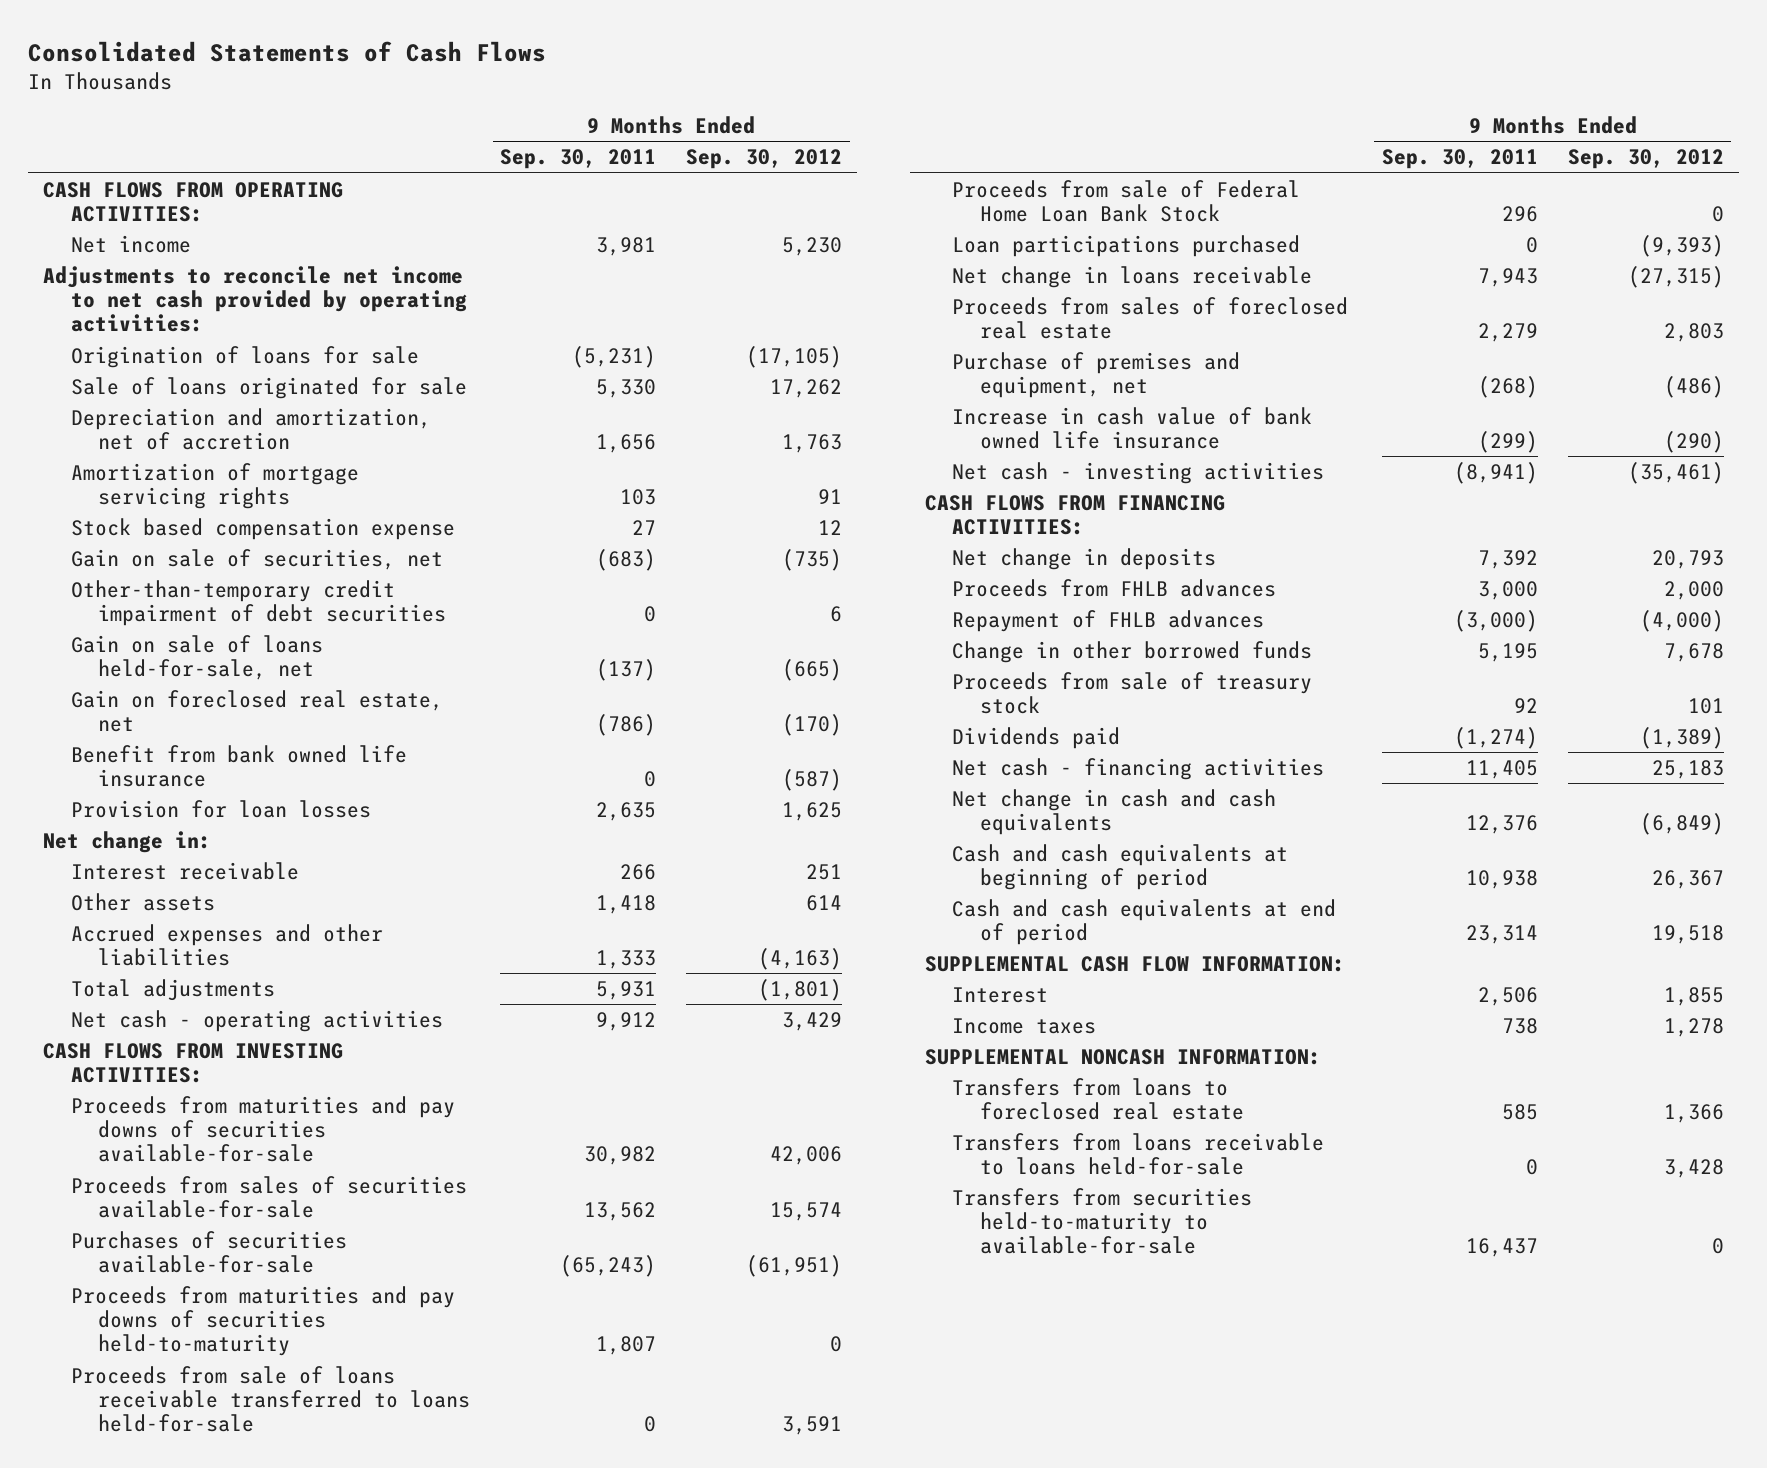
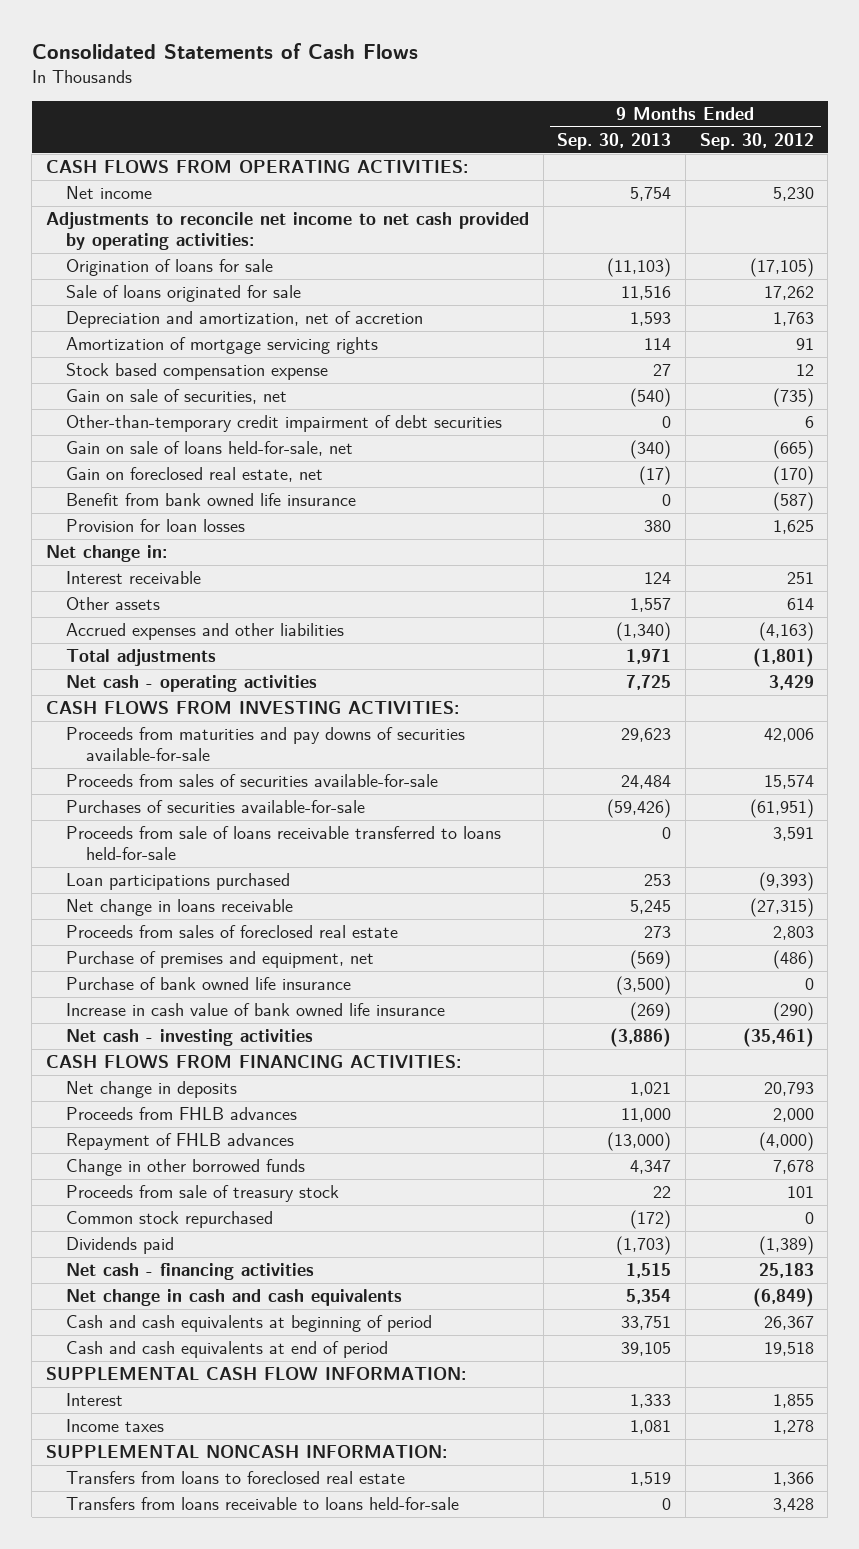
- | 9 Months Ended Sep. 30, 2011 | 9 Months Ended Sep. 30, 2012
+ | 9 Months Ended Sep. 30, 2013 | 9 Months Ended Sep. 30, 2012
- Proceeds from maturities and pay downs of securities held-to-maturity | 1,807 | 0
- Proceeds from sale of Federal Home Loan Bank Stock | 296 | 0
+ Purchase of bank owned life insurance | (3,500) | 0
+ Common stock repurchased | (172) | 0
- Transfers from securities held-to-maturity to available-for-sale | 16,437 | 0

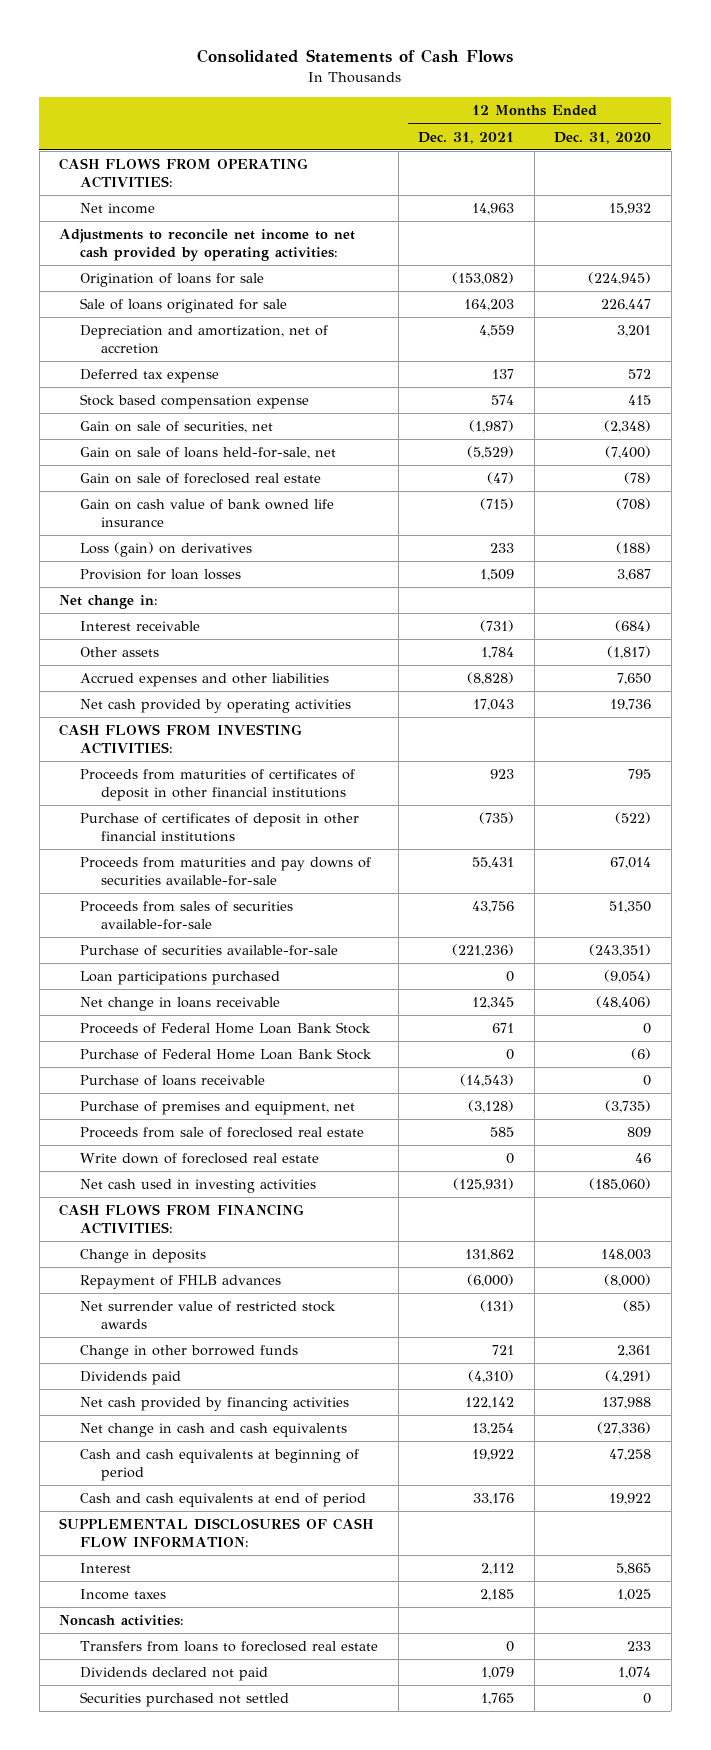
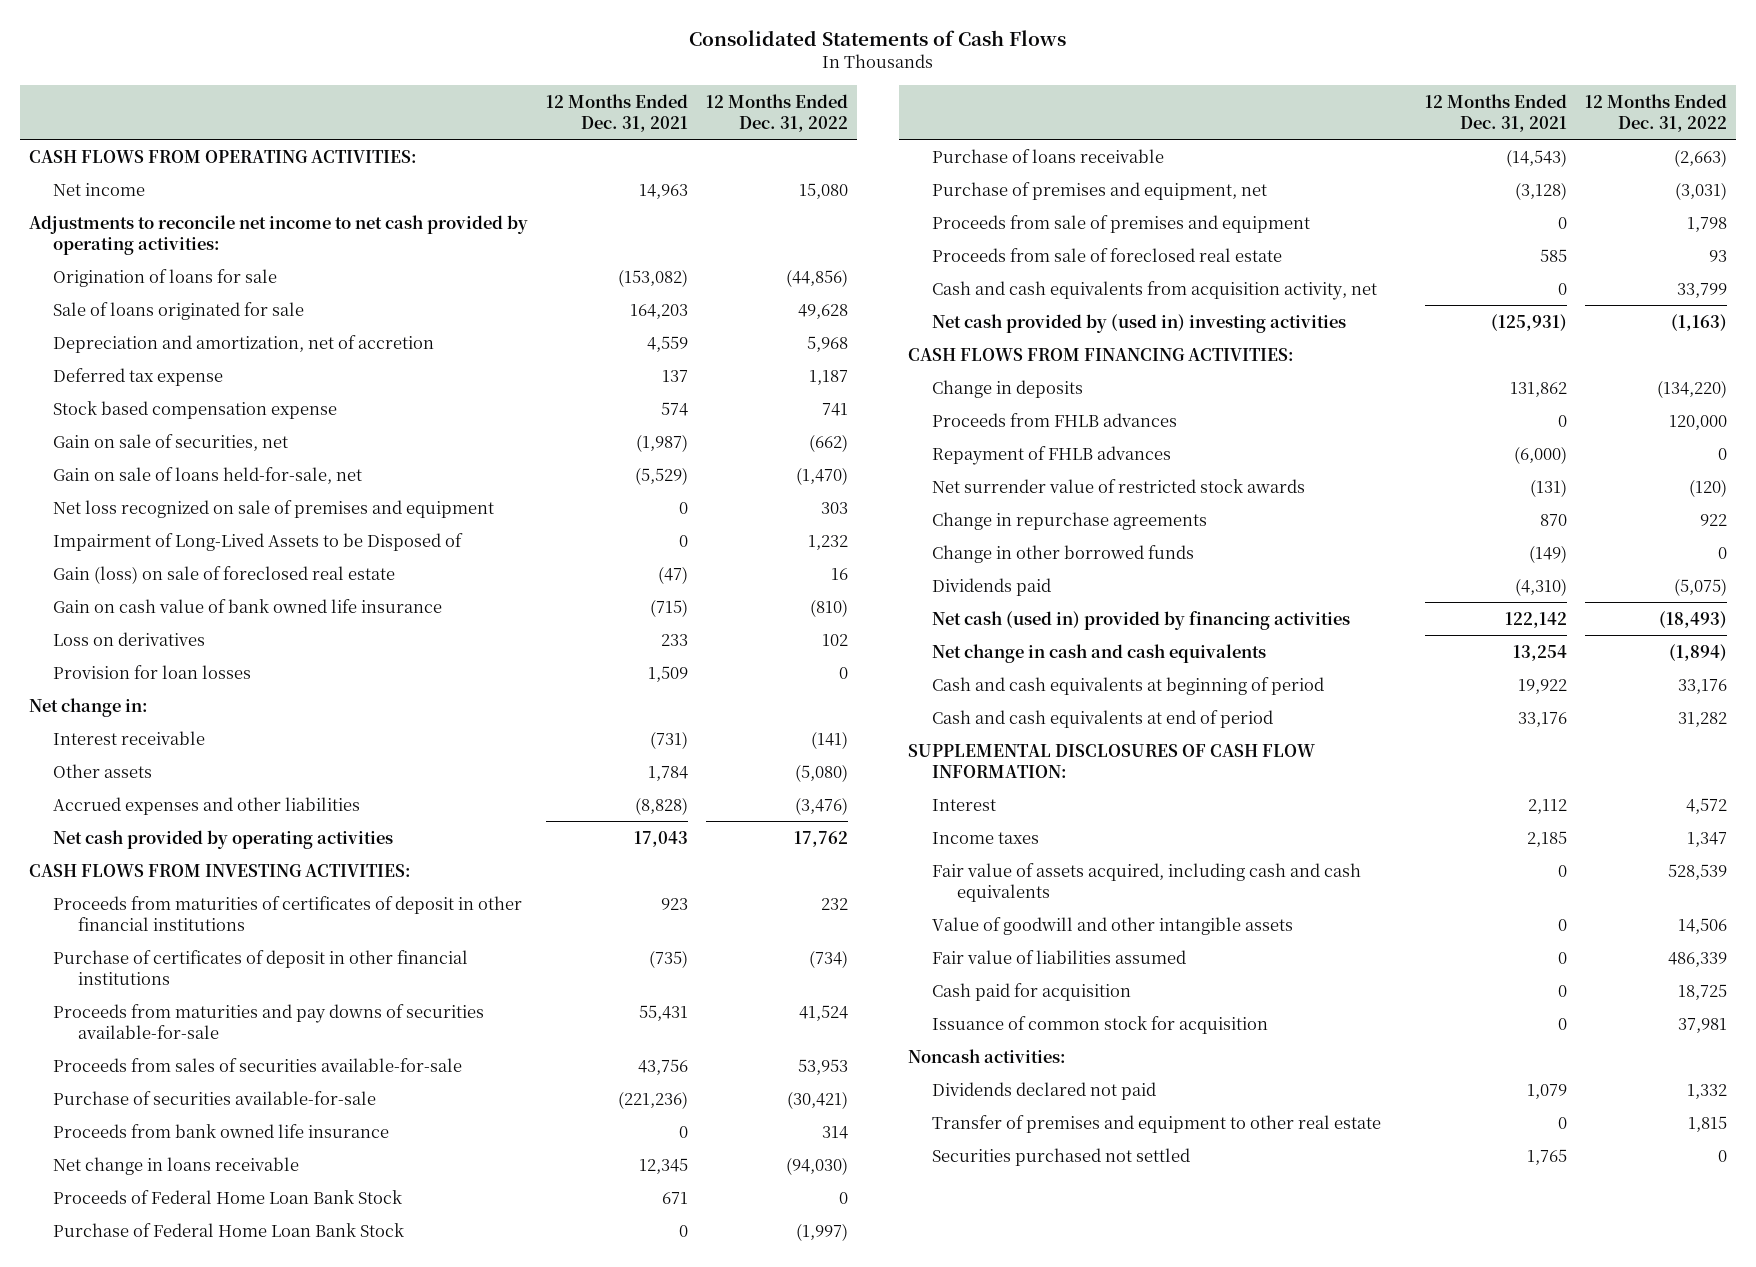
- | 12 Months Ended Dec. 31, 2021 | 12 Months Ended Dec. 31, 2020
+ | 12 Months Ended Dec. 31, 2021 | 12 Months Ended Dec. 31, 2022
- Gain on sale of foreclosed real estate | (47) | (78)
+ Net loss recognized on sale of premises and equipment | 0 | 303
+ Impairment of Long-Lived Assets to be Disposed of | 0 | 1,232
+ Gain (loss) on sale of foreclosed real estate | (47) | 16
- Loss (gain) on derivatives | 233 | (188)
+ Loss on derivatives | 233 | 102
- Loan participations purchased | 0 | (9,054)
+ Proceeds from bank owned life insurance | 0 | 314
+ Proceeds from sale of premises and equipment | 0 | 1,798
- Write down of foreclosed real estate | 0 | 46
- Net cash used in investing activities | (125,931) | (185,060)
+ Cash and cash equivalents from acquisition activity, net | 0 | 33,799
+ Net cash provided by (used in) investing activities | (125,931) | (1,163)
+ Proceeds from FHLB advances | 0 | 120,000
- Change in other borrowed funds | 721 | 2,361
+ Change in repurchase agreements | 870 | 922
+ Change in other borrowed funds | (149) | 0
- Net cash provided by financing activities | 122,142 | 137,988
+ Net cash (used in) provided by financing activities | 122,142 | (18,493)
+ Fair value of assets acquired, including cash and cash equivalents | 0 | 528,539
+ Value of goodwill and other intangible assets | 0 | 14,506
+ Fair value of liabilities assumed | 0 | 486,339
+ Cash paid for acquisition | 0 | 18,725
+ Issuance of common stock for acquisition | 0 | 37,981
- Transfers from loans to foreclosed real estate | 0 | 233
+ Transfer of premises and equipment to other real estate | 0 | 1,815

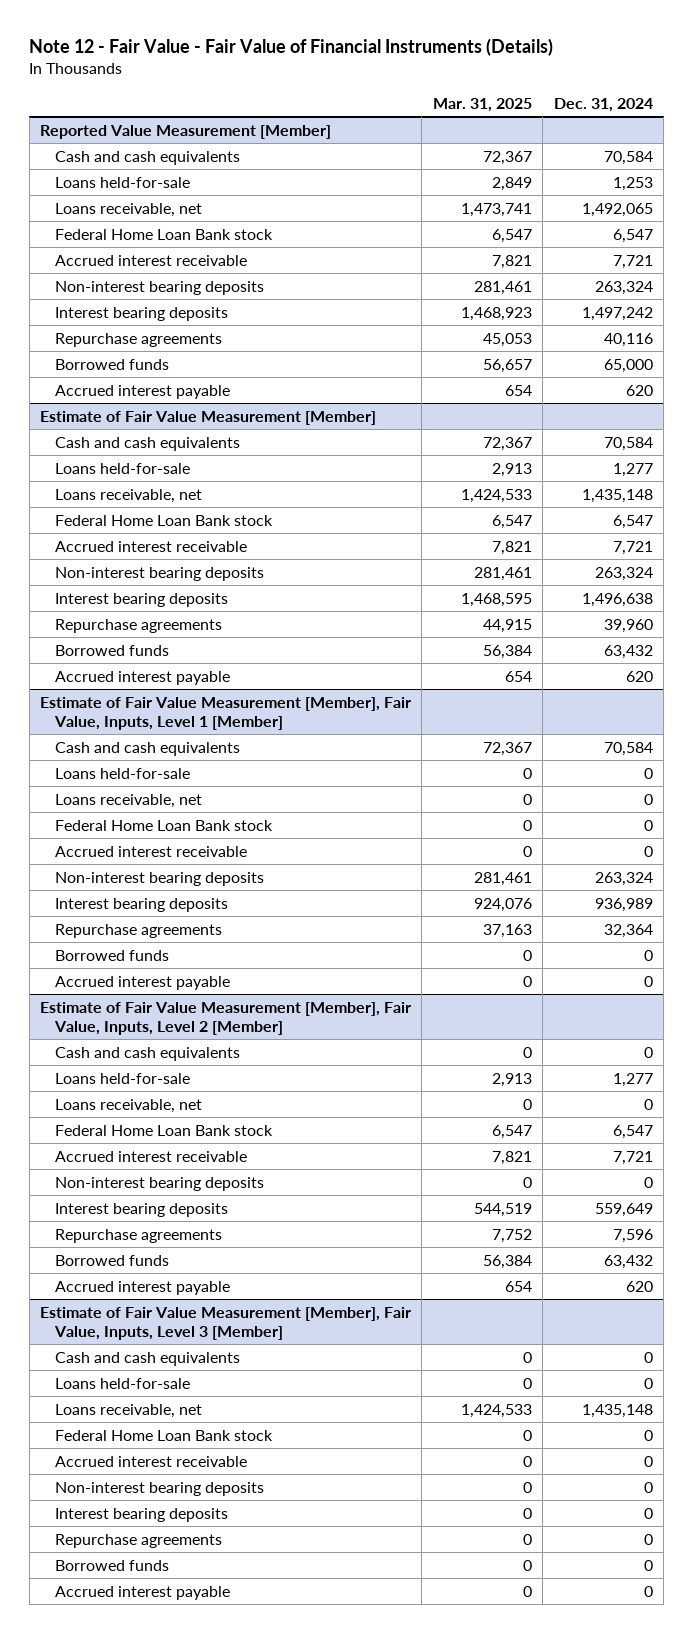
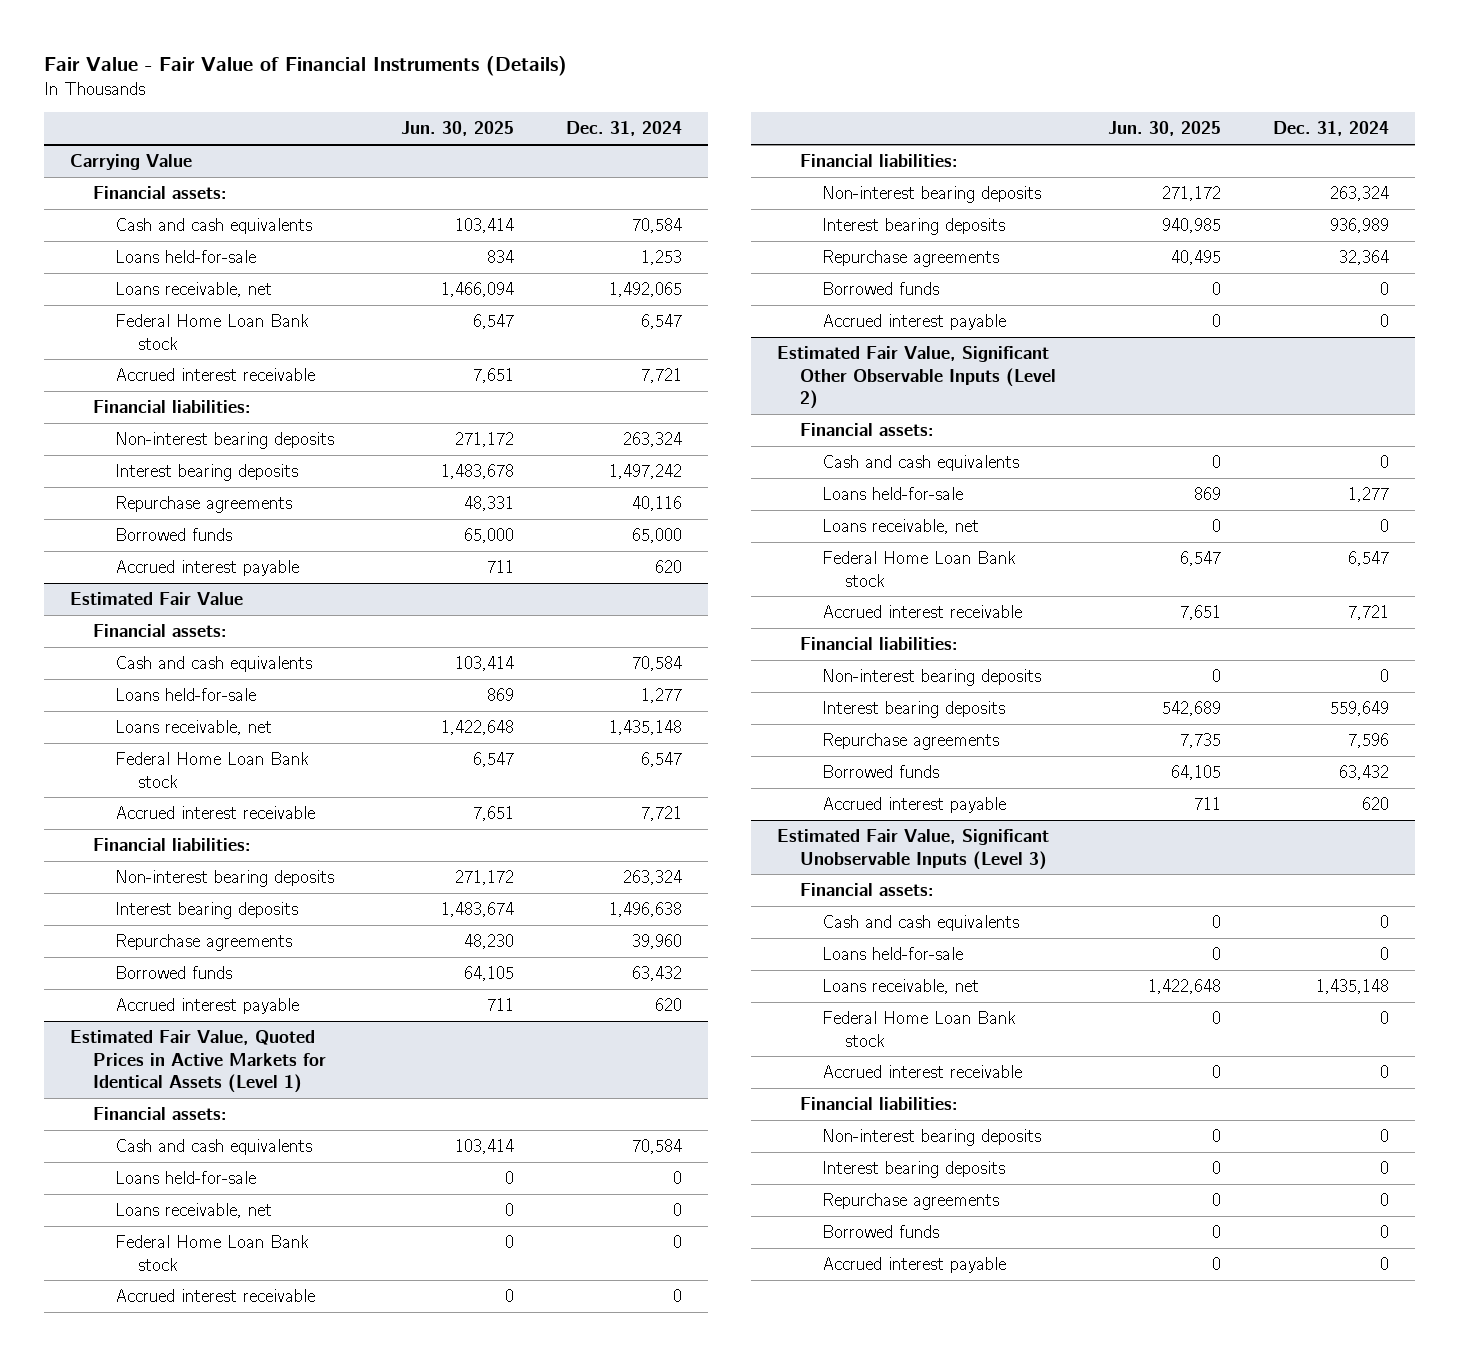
- Note 12 - Fair Value - Fair Value of Financial Instruments (Details)
+ Fair Value - Fair Value of Financial Instruments (Details)
- | Mar. 31, 2025 | Dec. 31, 2024
+ | Jun. 30, 2025 | Dec. 31, 2024
- Reported Value Measurement [Member]
+ Carrying Value
+ Financial assets:
+ Financial liabilities:
- Estimate of Fair Value Measurement [Member]
+ Estimated Fair Value
+ Financial assets:
+ Financial liabilities:
- Estimate of Fair Value Measurement [Member], Fair Value, Inputs, Level 1 [Member]
+ Estimated Fair Value, Quoted Prices in Active Markets for Identical Assets (Level 1)
+ Financial assets:
+ Financial liabilities:
- Estimate of Fair Value Measurement [Member], Fair Value, Inputs, Level 2 [Member]
+ Estimated Fair Value, Significant Other Observable Inputs (Level 2)
+ Financial assets:
+ Financial liabilities:
- Estimate of Fair Value Measurement [Member], Fair Value, Inputs, Level 3 [Member]
+ Estimated Fair Value, Significant Unobservable Inputs (Level 3)
+ Financial assets:
+ Financial liabilities:

